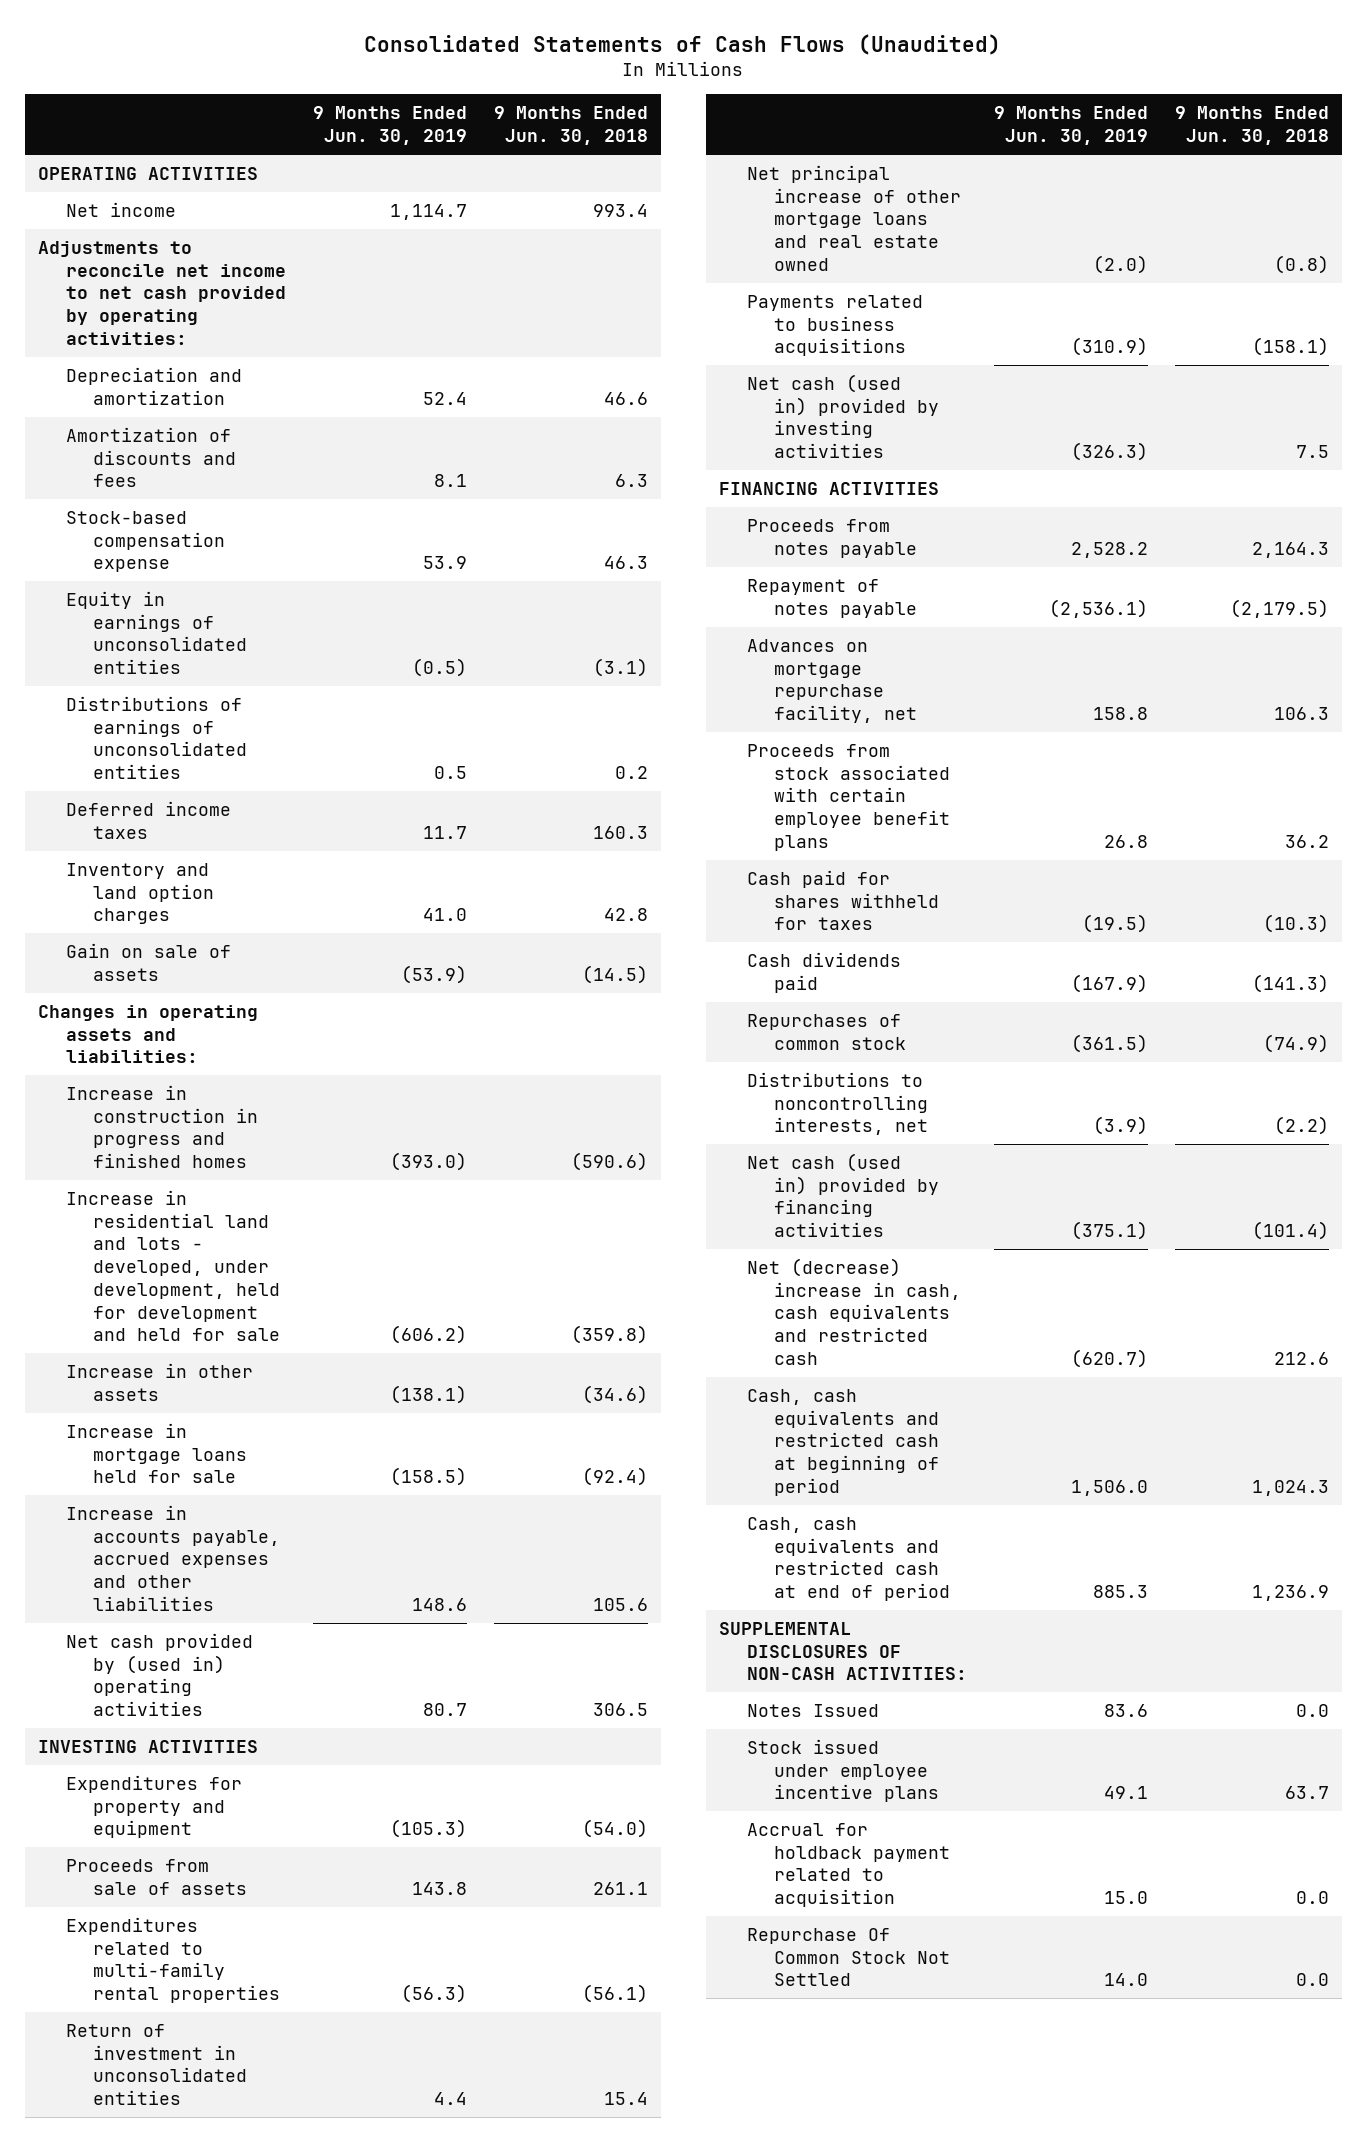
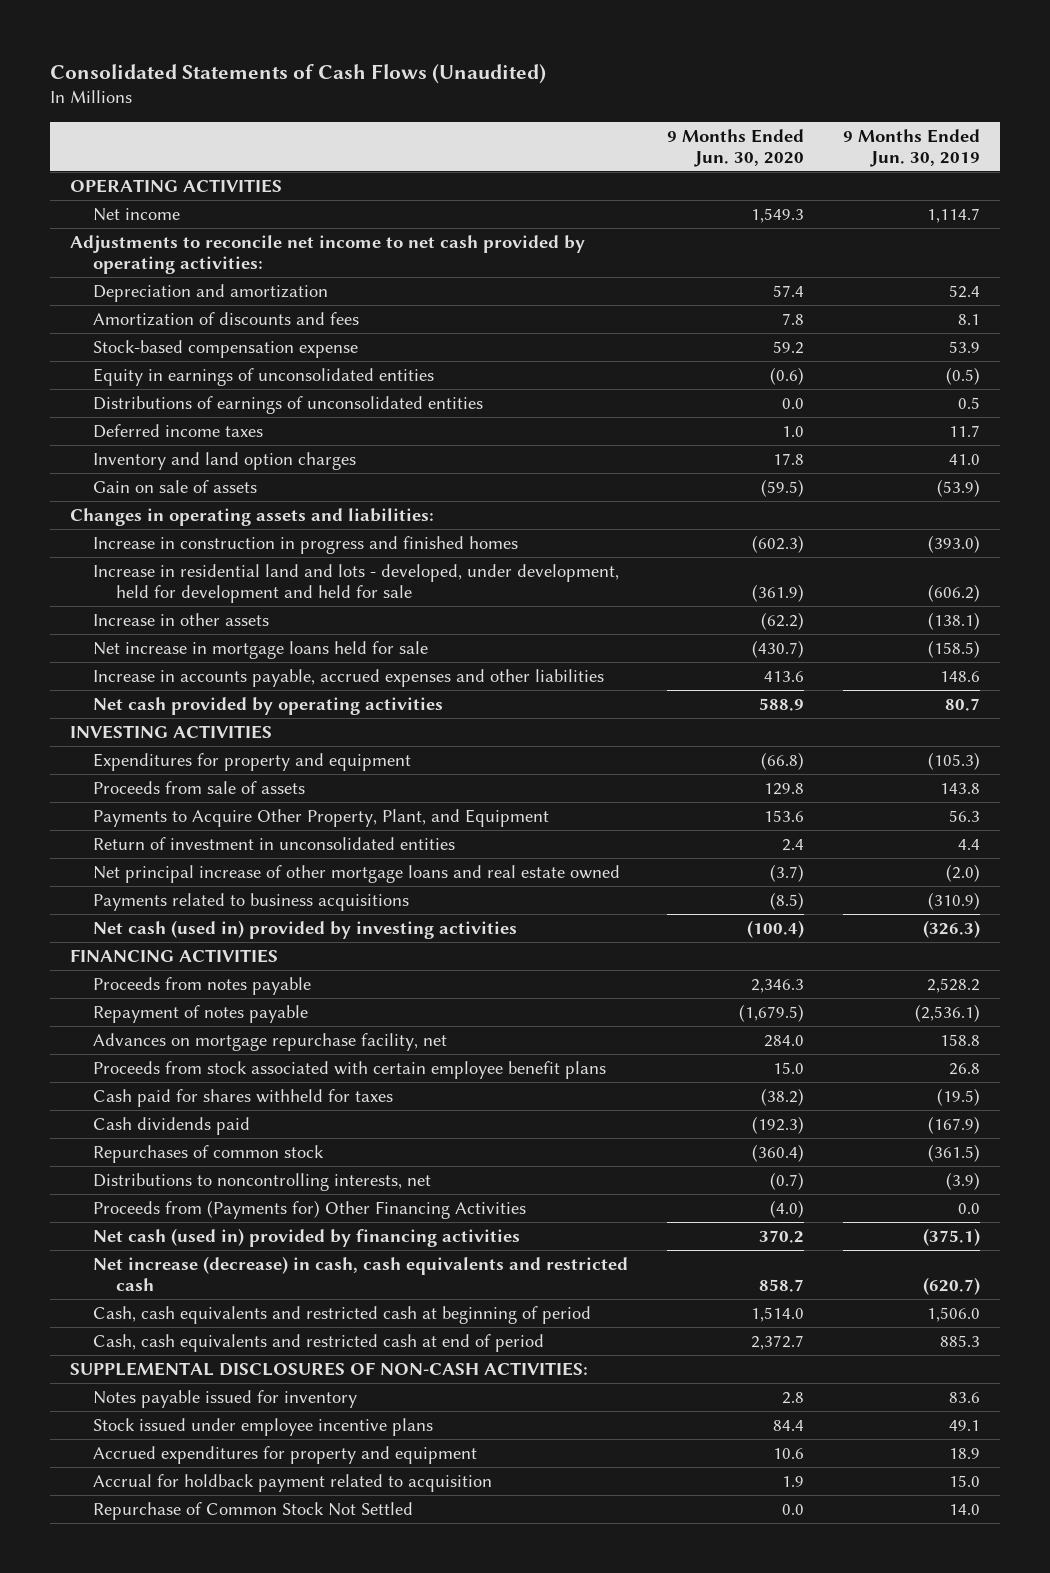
- | 9 Months Ended Jun. 30, 2019 | 9 Months Ended Jun. 30, 2018
+ | 9 Months Ended Jun. 30, 2020 | 9 Months Ended Jun. 30, 2019
- Increase in mortgage loans held for sale | (158.5) | (92.4)
+ Net increase in mortgage loans held for sale | (430.7) | (158.5)
- Net cash provided by (used in) operating activities | 80.7 | 306.5
+ Net cash provided by operating activities | 588.9 | 80.7
- Expenditures related to multi-family rental properties | (56.3) | (56.1)
+ Payments to Acquire Other Property, Plant, and Equipment | 153.6 | 56.3
+ Proceeds from (Payments for) Other Financing Activities | (4.0) | 0.0
- Net (decrease) increase in cash, cash equivalents and restricted cash | (620.7) | 212.6
+ Net increase (decrease) in cash, cash equivalents and restricted cash | 858.7 | (620.7)
- Notes Issued | 83.6 | 0.0
+ Notes payable issued for inventory | 2.8 | 83.6
+ Accrued expenditures for property and equipment | 10.6 | 18.9
- Repurchase Of Common Stock Not Settled | 14.0 | 0.0
+ Repurchase of Common Stock Not Settled | 0.0 | 14.0

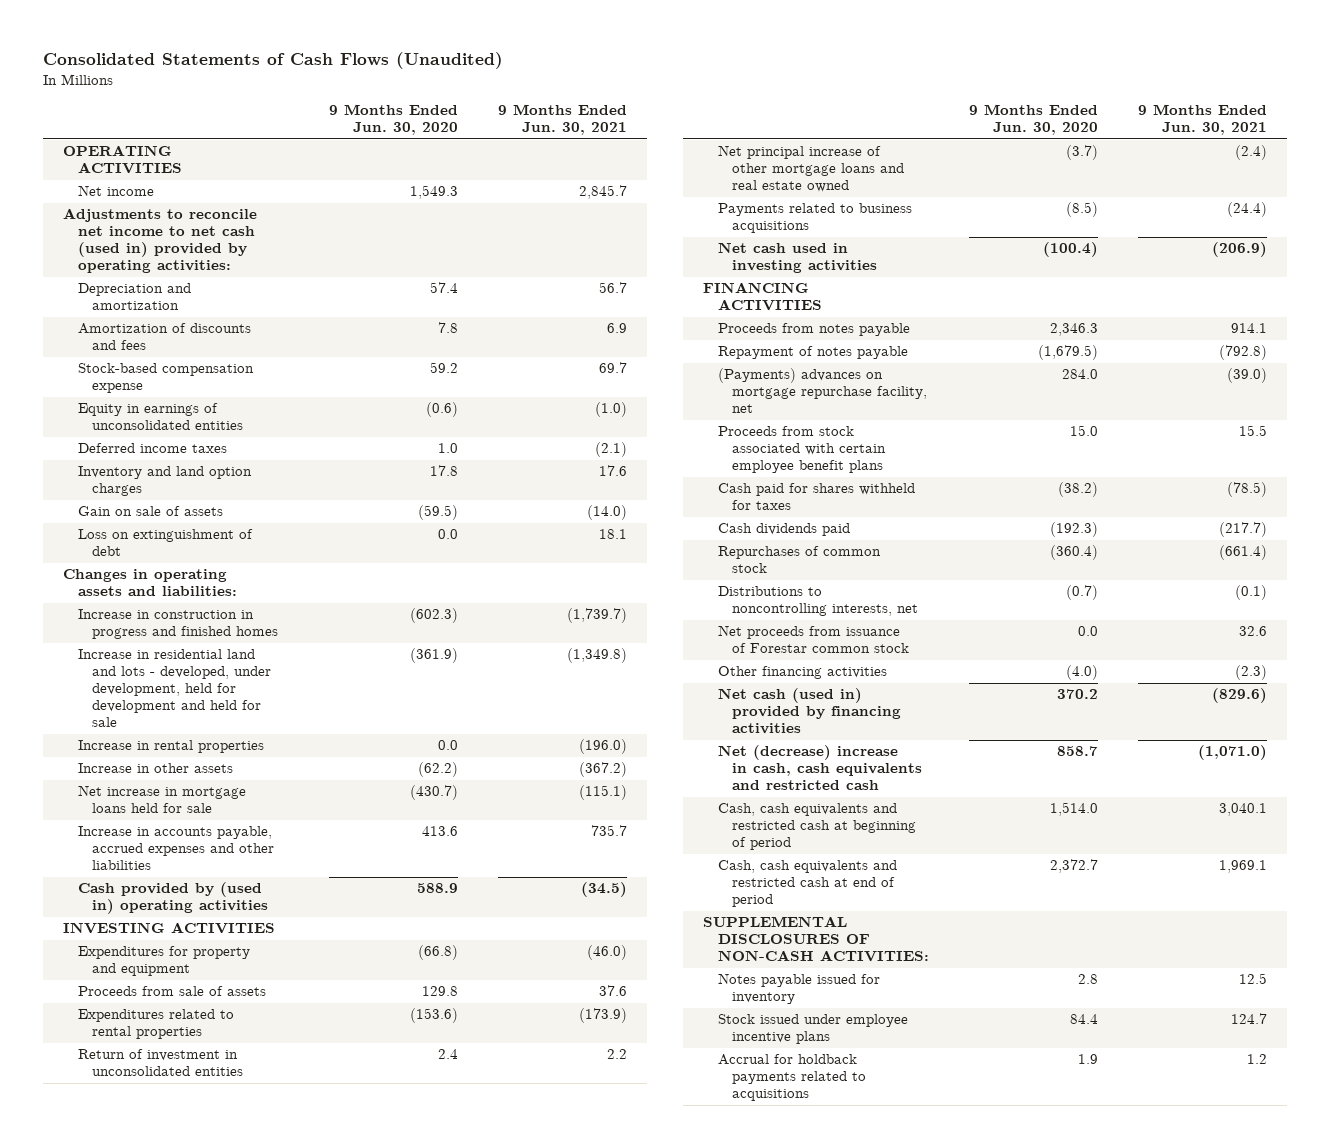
- | 9 Months Ended Jun. 30, 2020 | 9 Months Ended Jun. 30, 2019
+ | 9 Months Ended Jun. 30, 2020 | 9 Months Ended Jun. 30, 2021
- Adjustments to reconcile net income to net cash provided by operating activities:
+ Adjustments to reconcile net income to net cash (used in) provided by operating activities:
- Distributions of earnings of unconsolidated entities | 0.0 | 0.5
+ Loss on extinguishment of debt | 0.0 | 18.1
+ Increase in rental properties | 0.0 | (196.0)
- Net cash provided by operating activities | 588.9 | 80.7
+ Cash provided by (used in) operating activities | 588.9 | (34.5)
- Payments to Acquire Other Property, Plant, and Equipment | 153.6 | 56.3
+ Expenditures related to rental properties | (153.6) | (173.9)
- Net cash (used in) provided by investing activities | (100.4) | (326.3)
+ Net cash used in investing activities | (100.4) | (206.9)
- Advances on mortgage repurchase facility, net | 284.0 | 158.8
+ (Payments) advances on mortgage repurchase facility, net | 284.0 | (39.0)
- Proceeds from (Payments for) Other Financing Activities | (4.0) | 0.0
+ Net proceeds from issuance of Forestar common stock | 0.0 | 32.6
+ Other financing activities | (4.0) | (2.3)
- Net increase (decrease) in cash, cash equivalents and restricted cash | 858.7 | (620.7)
+ Net (decrease) increase in cash, cash equivalents and restricted cash | 858.7 | (1,071.0)
- Accrued expenditures for property and equipment | 10.6 | 18.9
- Accrual for holdback payment related to acquisition | 1.9 | 15.0
- Repurchase of Common Stock Not Settled | 0.0 | 14.0
+ Accrual for holdback payments related to acquisitions | 1.9 | 1.2

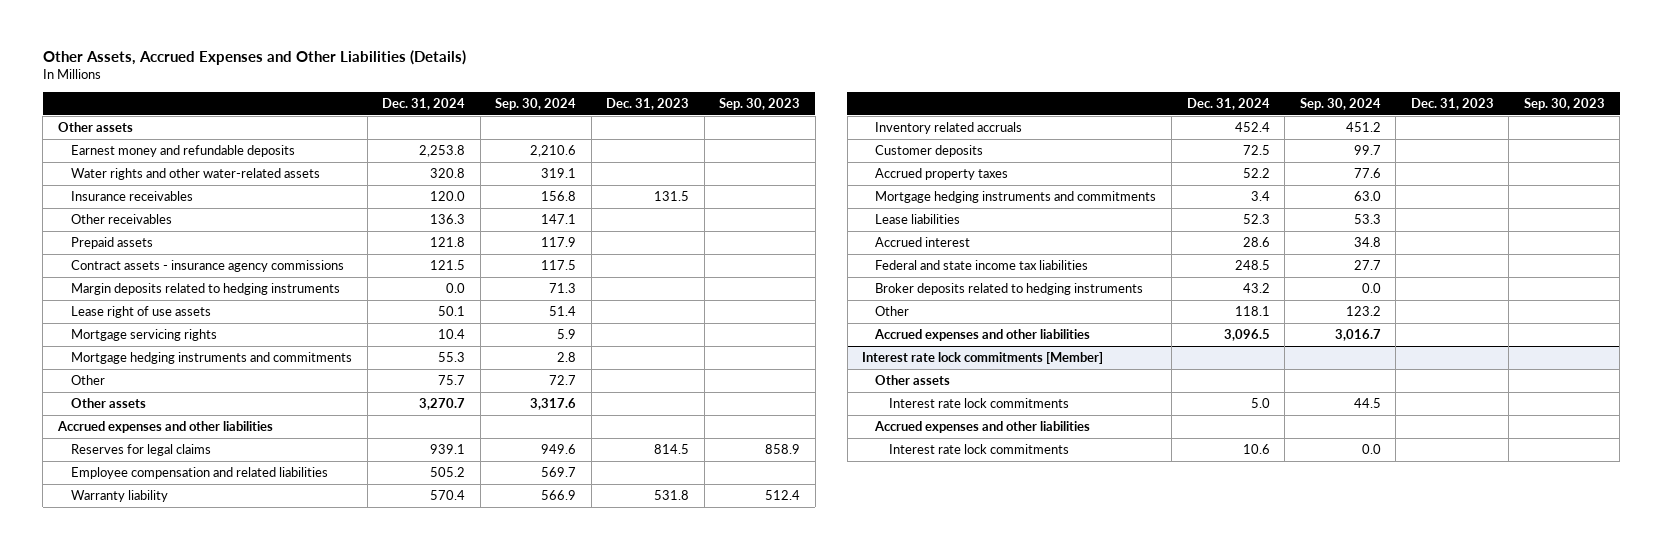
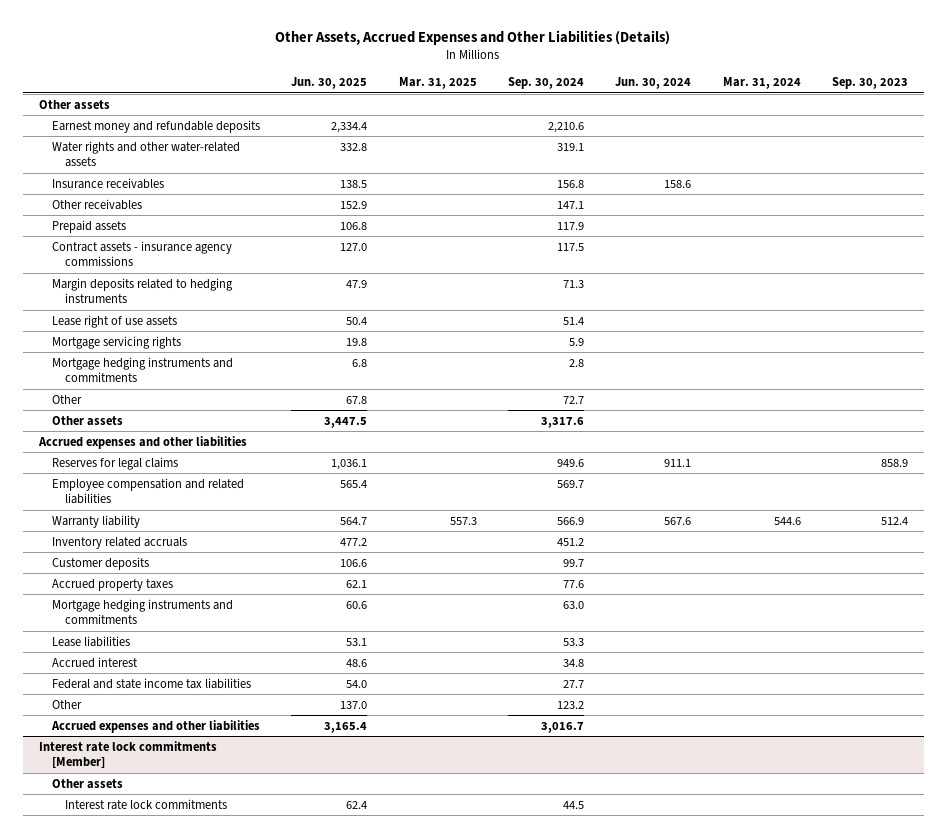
- | Dec. 31, 2024 | Sep. 30, 2024 | Dec. 31, 2023 | Sep. 30, 2023
+ | Jun. 30, 2025 | Mar. 31, 2025 | Sep. 30, 2024 | Jun. 30, 2024 | Mar. 31, 2024 | Sep. 30, 2023
- Broker deposits related to hedging instruments | 43.2 | 0.0 | |
@ Interest rate lock commitments [Member]
- Accrued expenses and other liabilities
- Interest rate lock commitments | 10.6 | 0.0 | |

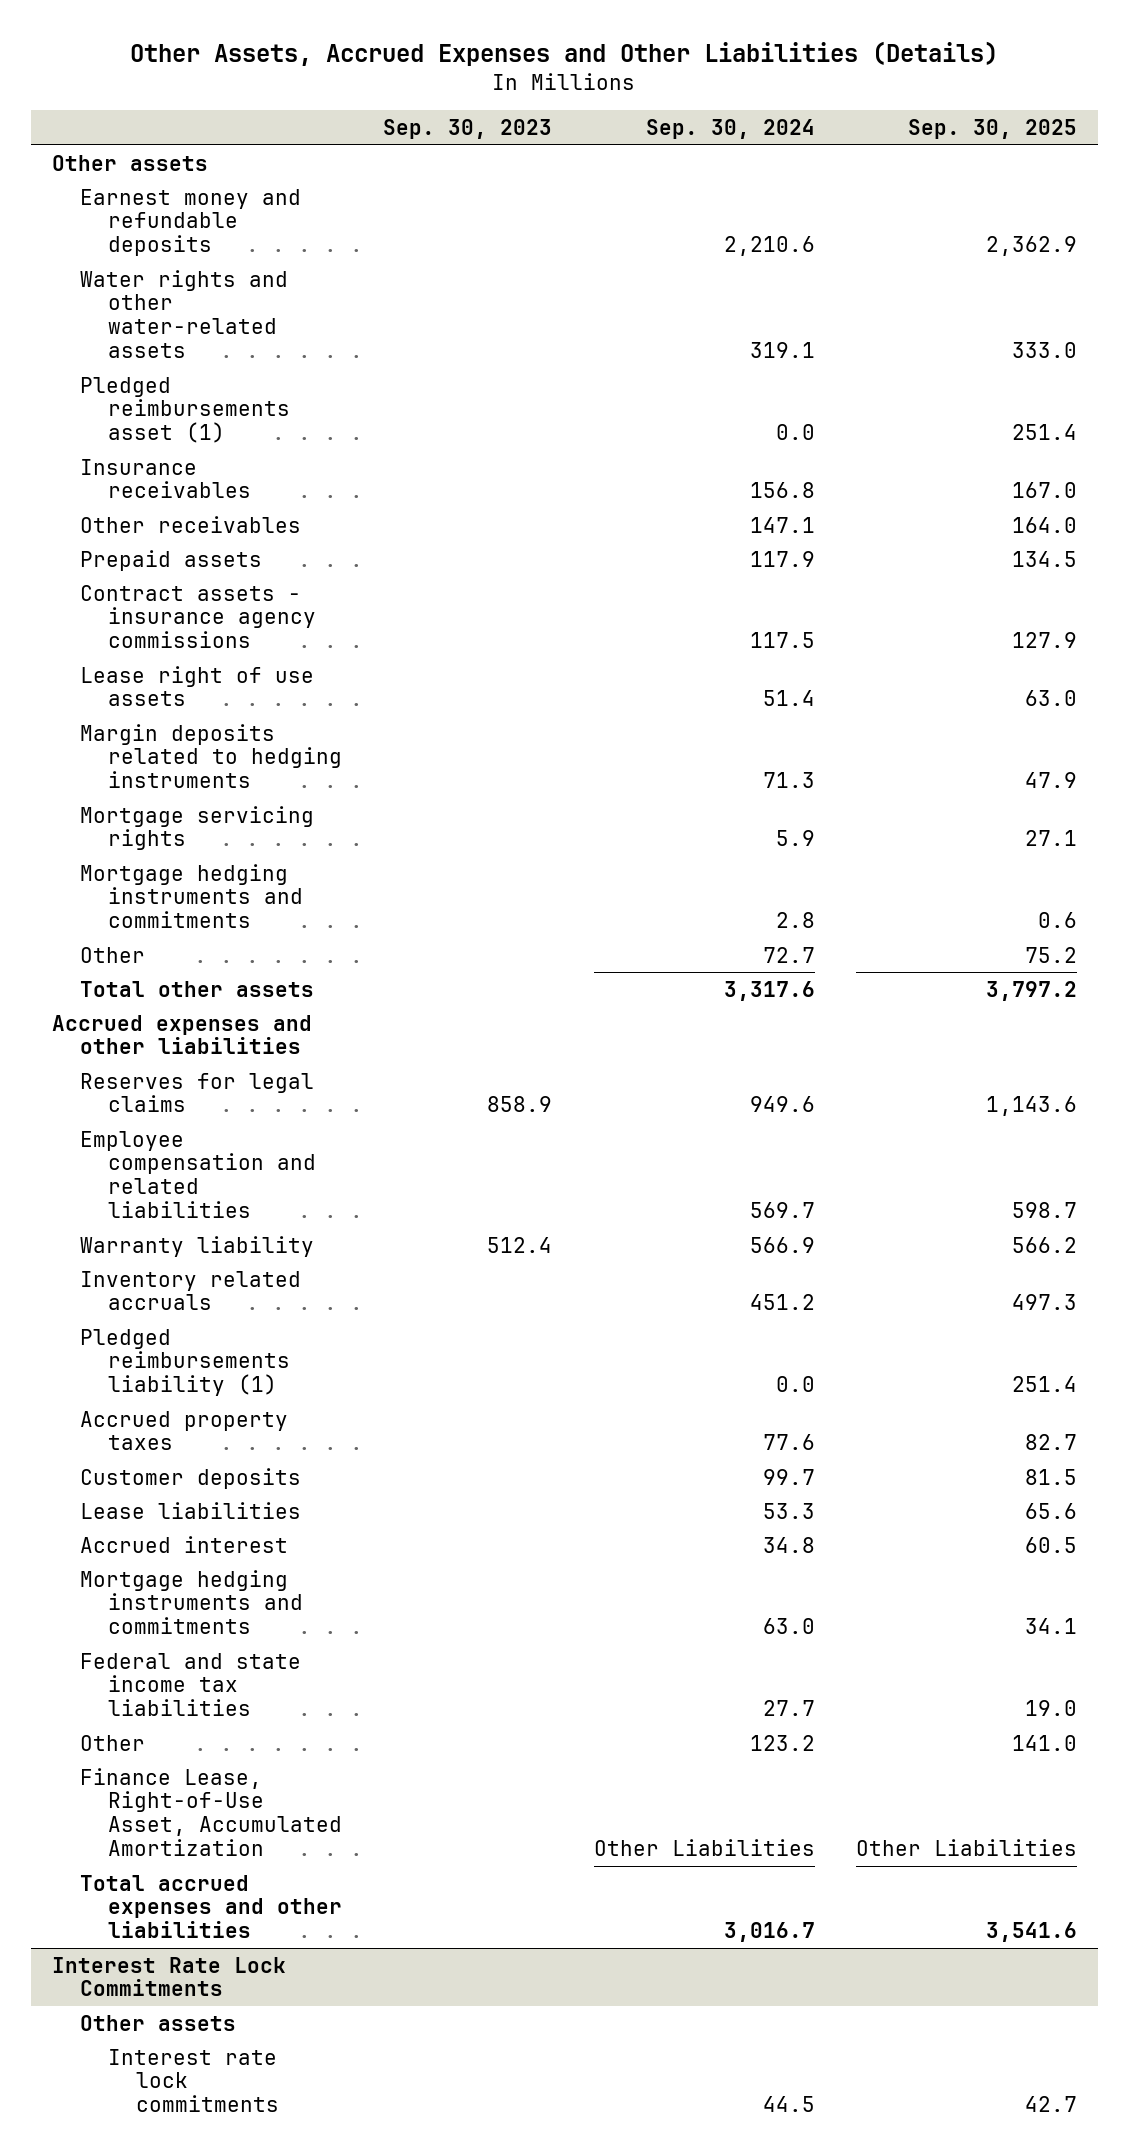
- | Jun. 30, 2025 | Mar. 31, 2025 | Sep. 30, 2024 | Jun. 30, 2024 | Mar. 31, 2024 | Sep. 30, 2023
+ | Sep. 30, 2023 | Sep. 30, 2024 | Sep. 30, 2025
+ Pledged reimbursements asset (1) | | 0.0 | 251.4
moved down: Margin deposits related to hedging instruments | | 71.3 | 47.9
- Other assets | 3,447.5 | | 3,317.6 | | |
+ Total other assets | | 3,317.6 | 3,797.2
+ Pledged reimbursements liability (1) | | 0.0 | 251.4
moved down: Customer deposits | | 99.7 | 81.5
moved down: Mortgage hedging instruments and commitments | | 63.0 | 34.1
- Accrued expenses and other liabilities | 3,165.4 | | 3,016.7 | | |
- Interest rate lock commitments [Member]
+ Finance Lease, Right-of-Use Asset, Accumulated Amortization | | Other Liabilities | Other Liabilities
+ Total accrued expenses and other liabilities | | 3,016.7 | 3,541.6
+ Interest Rate Lock Commitments

